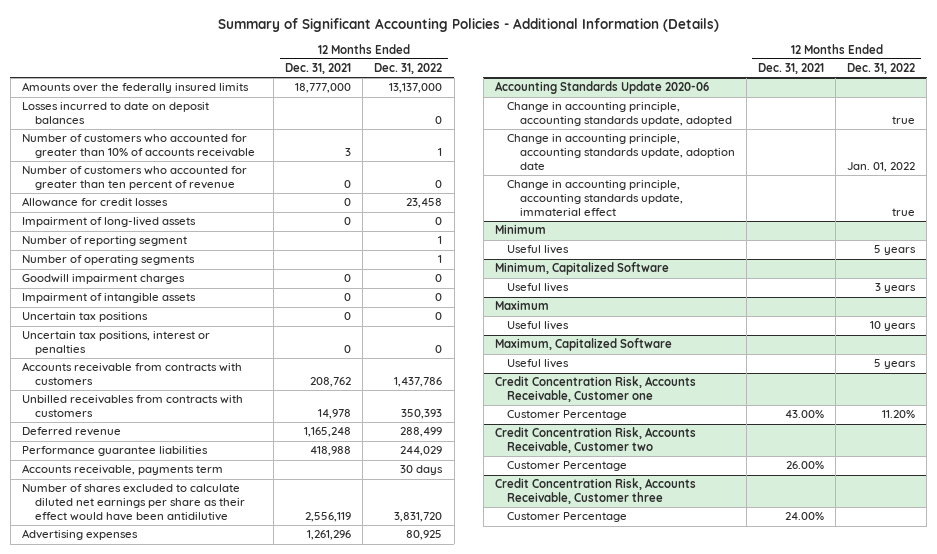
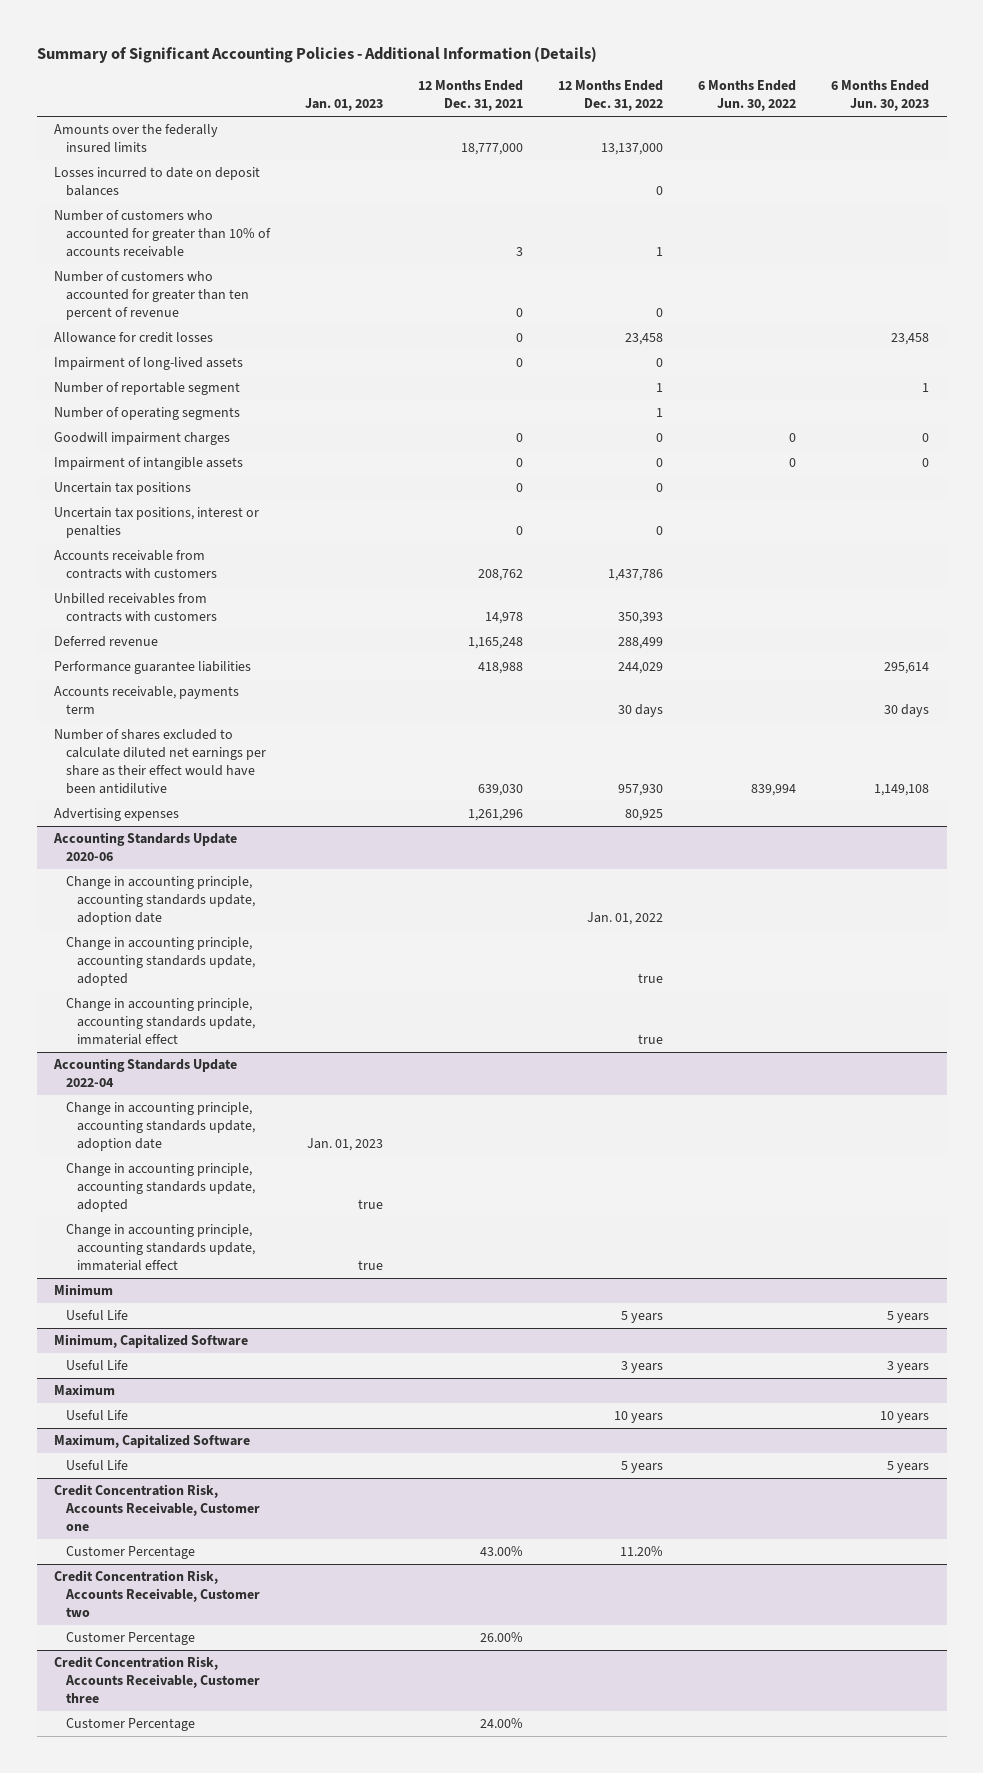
- | 12 Months Ended Dec. 31, 2021 | 12 Months Ended Dec. 31, 2022
+ | Jan. 01, 2023 | 12 Months Ended Dec. 31, 2021 | 12 Months Ended Dec. 31, 2022 | 6 Months Ended Jun. 30, 2022 | 6 Months Ended Jun. 30, 2023
- Number of reporting segment | | 1
+ Number of reportable segment | | | 1 | | 1
- Number of shares excluded to calculate diluted net earnings per share as their effect would have been antidilutive | 2,556,119 | 3,831,720
+ Number of shares excluded to calculate diluted net earnings per share as their effect would have been antidilutive | | 639,030 | 957,930 | 839,994 | 1,149,108
@ Accounting Standards Update 2020-06
moved down: Change in accounting principle, accounting standards update, adopted | | | true | |
+ Accounting Standards Update 2022-04
+ Change in accounting principle, accounting standards update, adoption date | Jan. 01, 2023 | | | |
+ Change in accounting principle, accounting standards update, adopted | true | | | |
+ Change in accounting principle, accounting standards update, immaterial effect | true | | | |
@ Minimum
- Useful lives | | 5 years
+ Useful Life | | | 5 years | | 5 years
@ Minimum, Capitalized Software
- Useful lives | | 3 years
+ Useful Life | | | 3 years | | 3 years
@ Maximum
- Useful lives | | 10 years
+ Useful Life | | | 10 years | | 10 years
@ Maximum, Capitalized Software
- Useful lives | | 5 years
+ Useful Life | | | 5 years | | 5 years

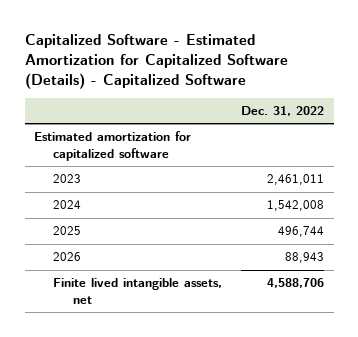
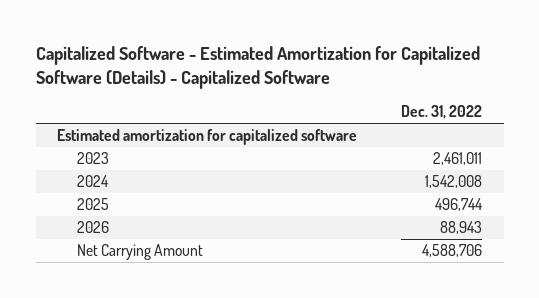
- Finite lived intangible assets, net | 4,588,706
+ Net Carrying Amount | 4,588,706

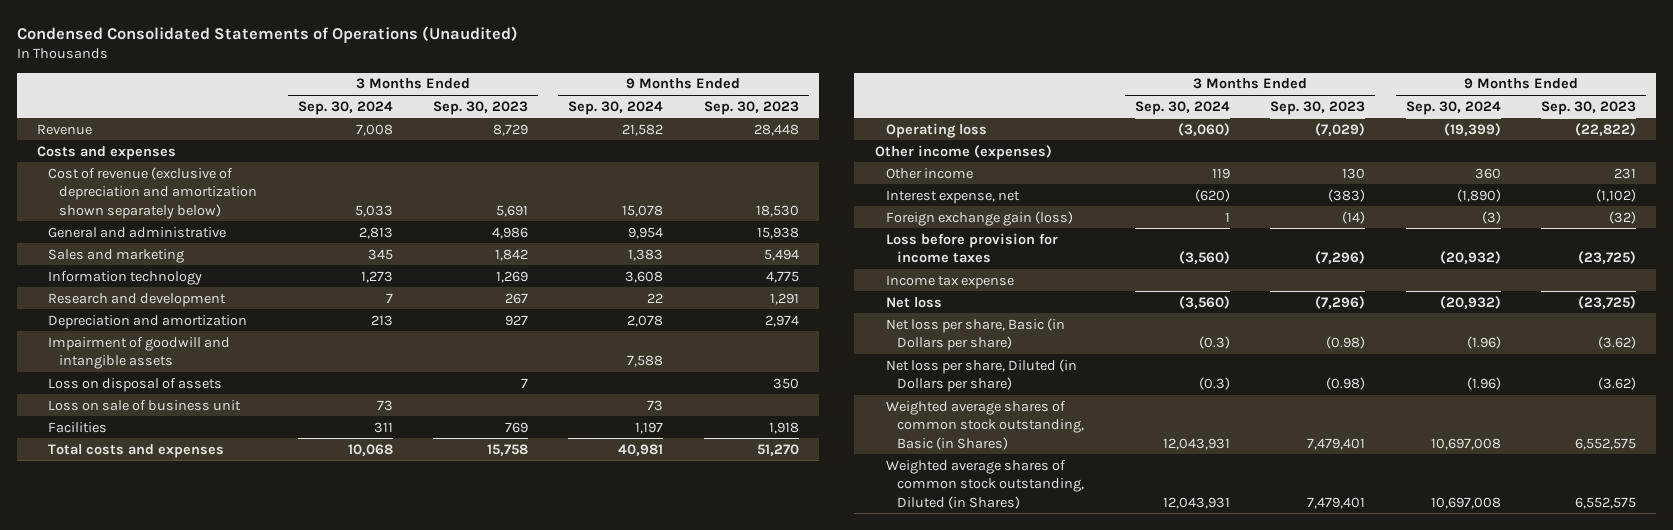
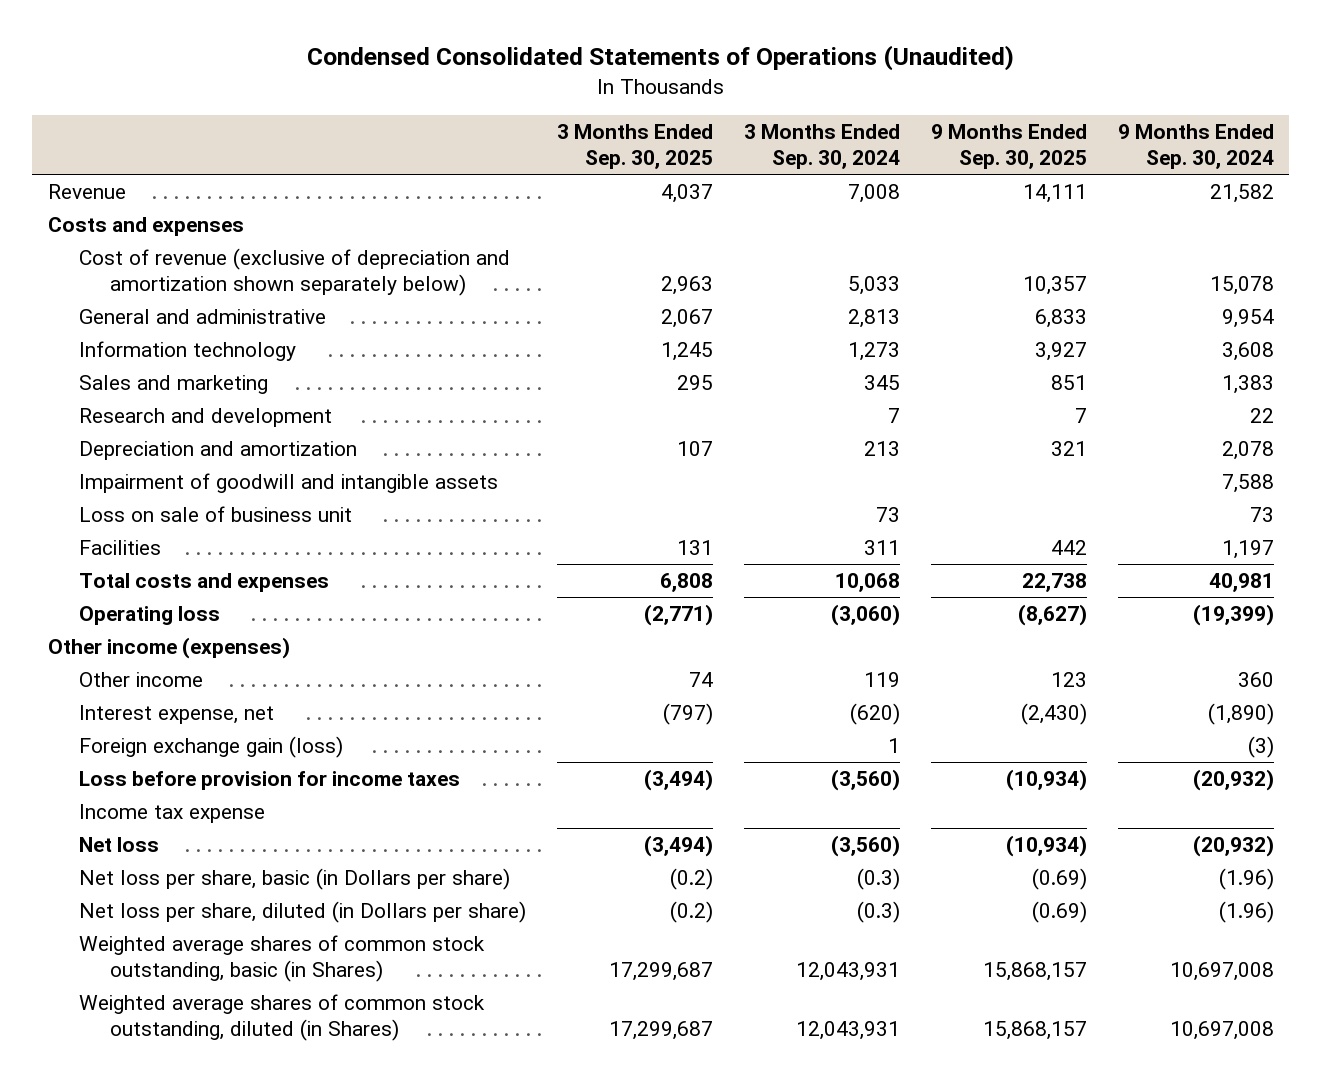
- | 3 Months Ended Sep. 30, 2024 | 3 Months Ended Sep. 30, 2023 | 9 Months Ended Sep. 30, 2024 | 9 Months Ended Sep. 30, 2023
+ | 3 Months Ended Sep. 30, 2025 | 3 Months Ended Sep. 30, 2024 | 9 Months Ended Sep. 30, 2025 | 9 Months Ended Sep. 30, 2024
moved down: Sales and marketing | 295 | 345 | 851 | 1,383
- Loss on disposal of assets | | 7 | | 350
- Net loss per share, Basic (in Dollars per share) | (0.3) | (0.98) | (1.96) | (3.62)
- Net loss per share, Diluted (in Dollars per share) | (0.3) | (0.98) | (1.96) | (3.62)
- Weighted average shares of common stock outstanding, Basic (in Shares) | 12,043,931 | 7,479,401 | 10,697,008 | 6,552,575
- Weighted average shares of common stock outstanding, Diluted (in Shares) | 12,043,931 | 7,479,401 | 10,697,008 | 6,552,575
+ Net loss per share, basic (in Dollars per share) | (0.2) | (0.3) | (0.69) | (1.96)
+ Net loss per share, diluted (in Dollars per share) | (0.2) | (0.3) | (0.69) | (1.96)
+ Weighted average shares of common stock outstanding, basic (in Shares) | 17,299,687 | 12,043,931 | 15,868,157 | 10,697,008
+ Weighted average shares of common stock outstanding, diluted (in Shares) | 17,299,687 | 12,043,931 | 15,868,157 | 10,697,008

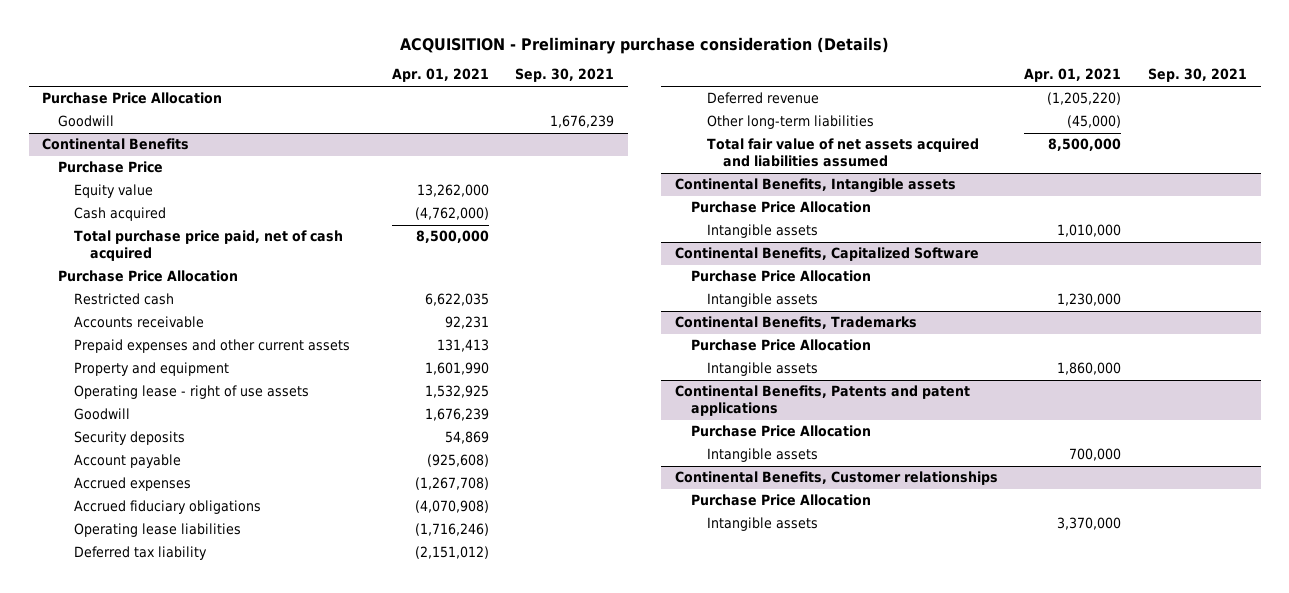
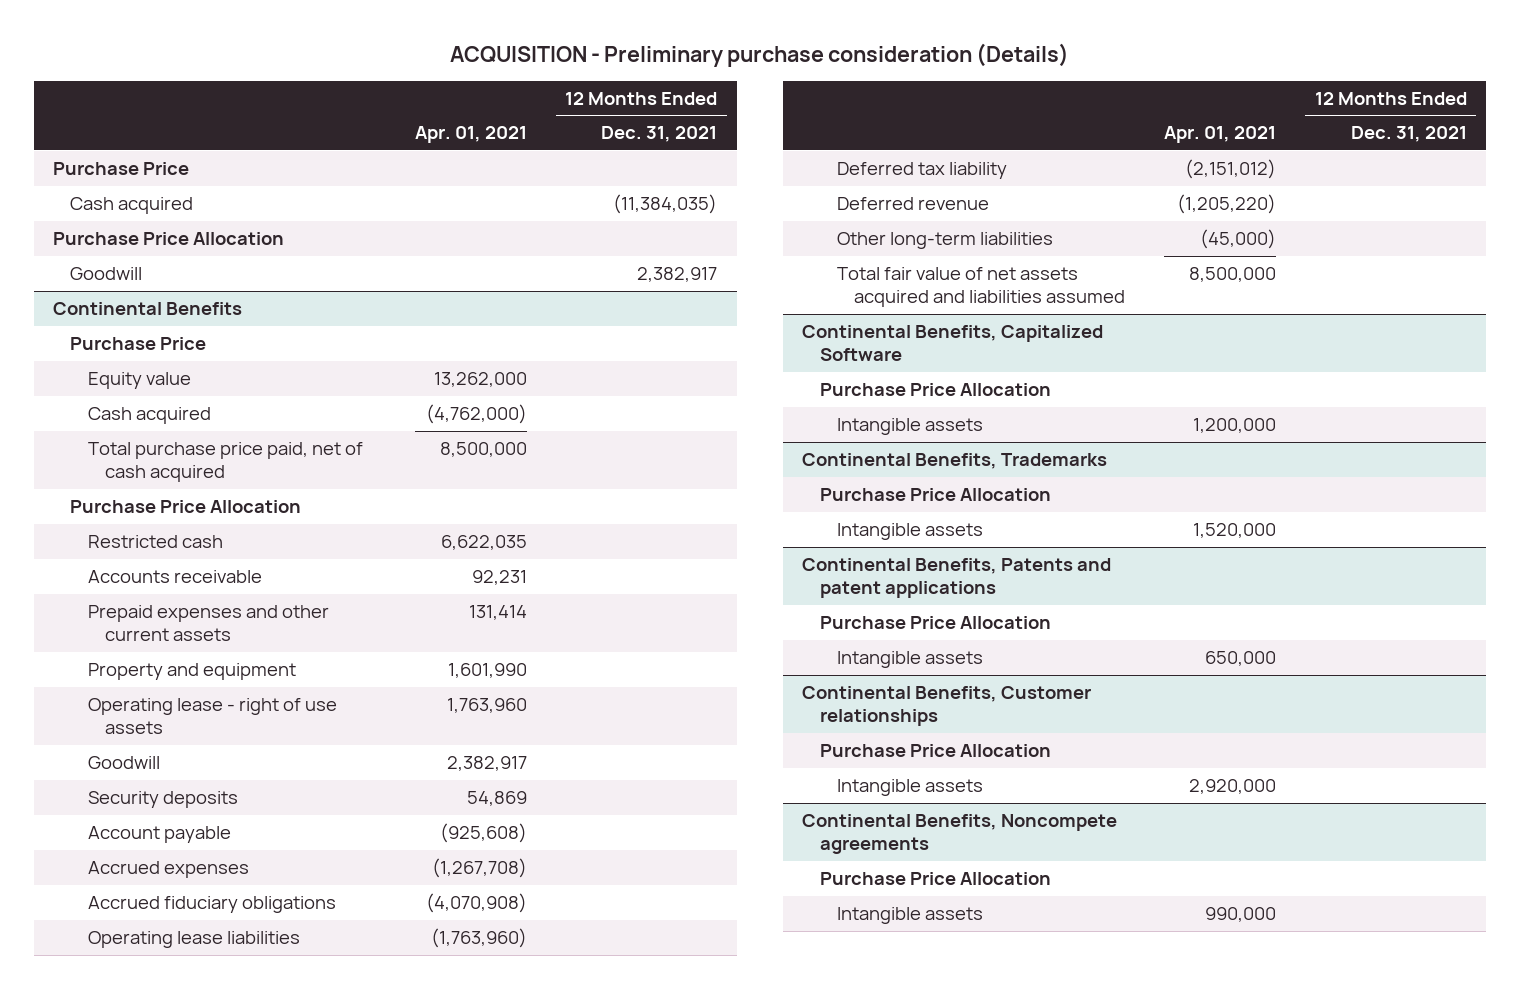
- | Apr. 01, 2021 | Sep. 30, 2021
+ | Apr. 01, 2021 | 12 Months Ended Dec. 31, 2021
+ Purchase Price
+ Cash acquired | | (11,384,035)
@ Continental Benefits
- Prepaid expenses and other current assets | 131,413 |
+ Prepaid expenses and other current assets | 131,414 |
- Operating lease - right of use assets | 1,532,925 |
- Goodwill | 1,676,239 |
+ Operating lease - right of use assets | 1,763,960 |
+ Goodwill | 2,382,917 |
- Operating lease liabilities | (1,716,246) |
+ Operating lease liabilities | (1,763,960) |
- Continental Benefits, Intangible assets
- Purchase Price Allocation
- Intangible assets | 1,010,000 |
@ Continental Benefits, Capitalized Software
- Intangible assets | 1,230,000 |
+ Intangible assets | 1,200,000 |
@ Continental Benefits, Trademarks
- Intangible assets | 1,860,000 |
+ Intangible assets | 1,520,000 |
@ Continental Benefits, Patents and patent applications
- Intangible assets | 700,000 |
+ Intangible assets | 650,000 |
@ Continental Benefits, Customer relationships
- Intangible assets | 3,370,000 |
+ Intangible assets | 2,920,000 |
+ Continental Benefits, Noncompete agreements
+ Purchase Price Allocation
+ Intangible assets | 990,000 |

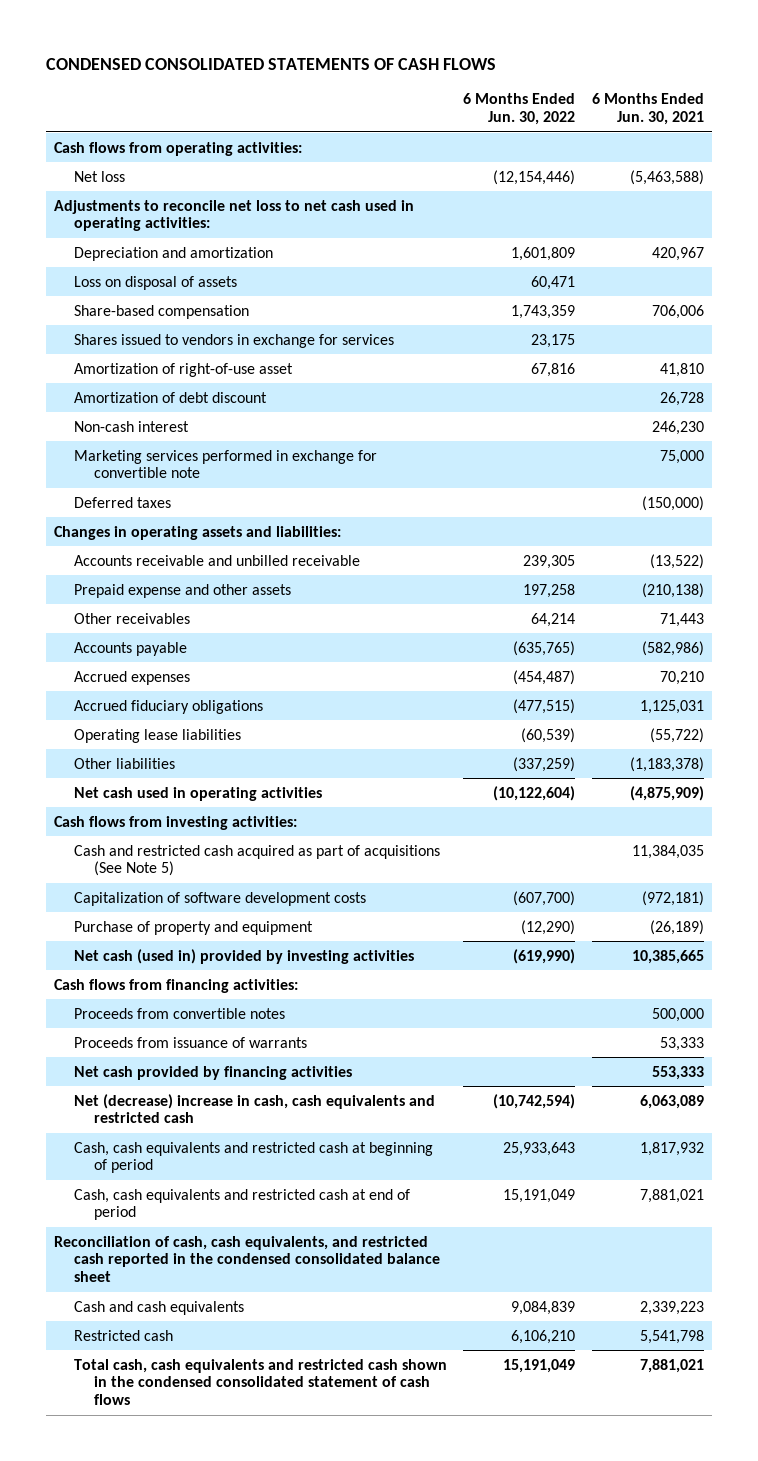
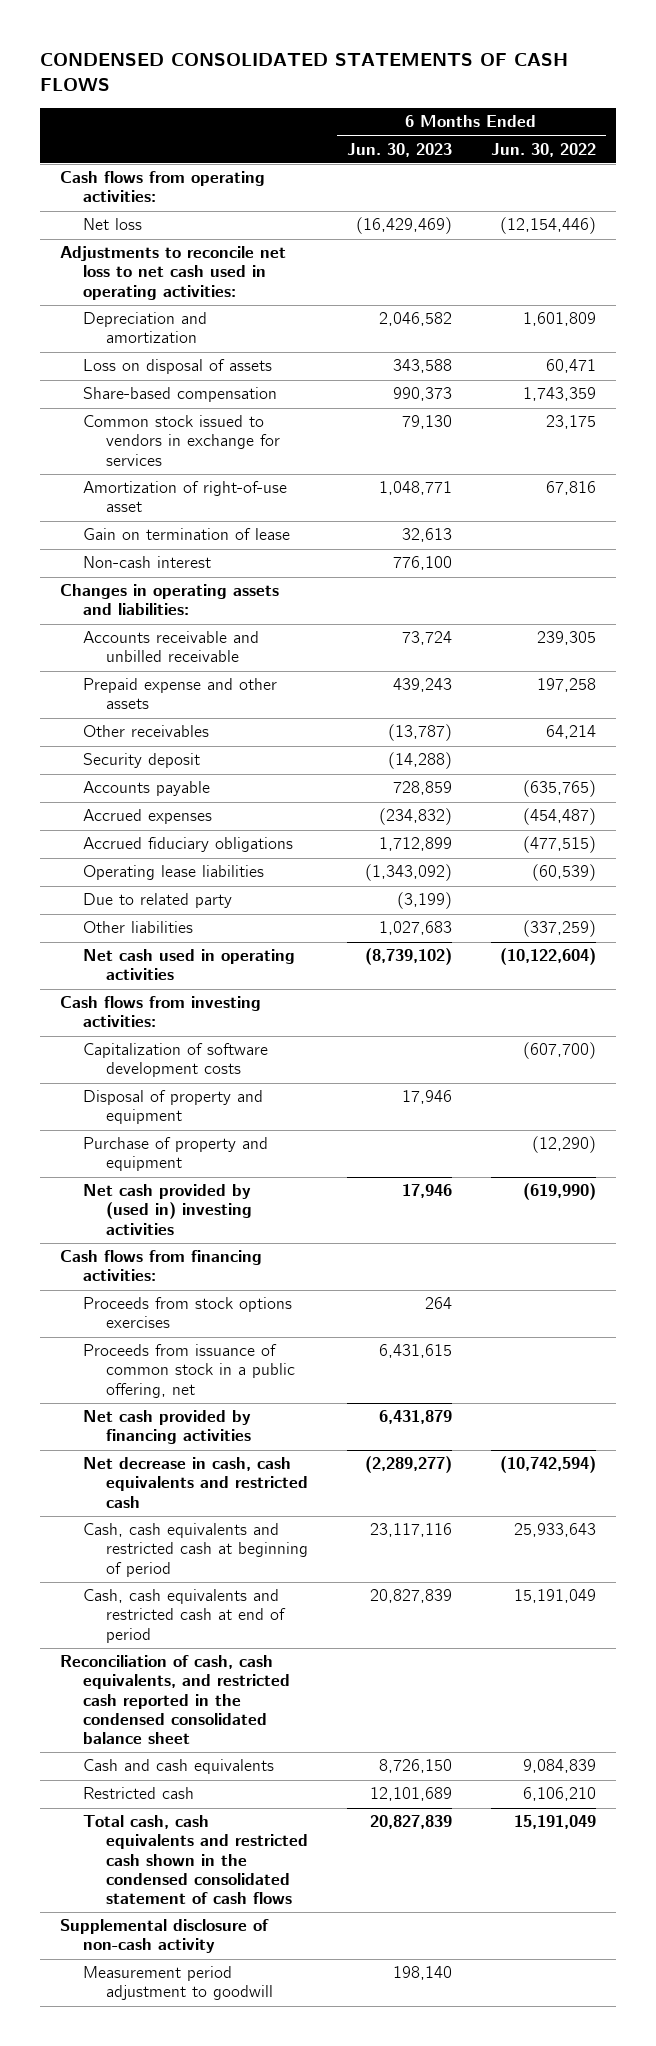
- | 6 Months Ended Jun. 30, 2022 | 6 Months Ended Jun. 30, 2021
+ | 6 Months Ended Jun. 30, 2023 | 6 Months Ended Jun. 30, 2022
- Shares issued to vendors in exchange for services | 23,175 |
+ Common stock issued to vendors in exchange for services | 79,130 | 23,175
- Amortization of debt discount | | 26,728
+ Gain on termination of lease | 32,613 |
- Marketing services performed in exchange for convertible note | | 75,000
- Deferred taxes | | (150,000)
+ Security deposit | (14,288) |
+ Due to related party | (3,199) |
- Cash and restricted cash acquired as part of acquisitions (See Note 5) | | 11,384,035
+ Disposal of property and equipment | 17,946 |
- Net cash (used in) provided by investing activities | (619,990) | 10,385,665
+ Net cash provided by (used in) investing activities | 17,946 | (619,990)
- Proceeds from convertible notes | | 500,000
- Proceeds from issuance of warrants | | 53,333
+ Proceeds from stock options exercises | 264 |
+ Proceeds from issuance of common stock in a public offering, net | 6,431,615 |
- Net (decrease) increase in cash, cash equivalents and restricted cash | (10,742,594) | 6,063,089
+ Net decrease in cash, cash equivalents and restricted cash | (2,289,277) | (10,742,594)
+ Supplemental disclosure of non-cash activity
+ Measurement period adjustment to goodwill | 198,140 |

